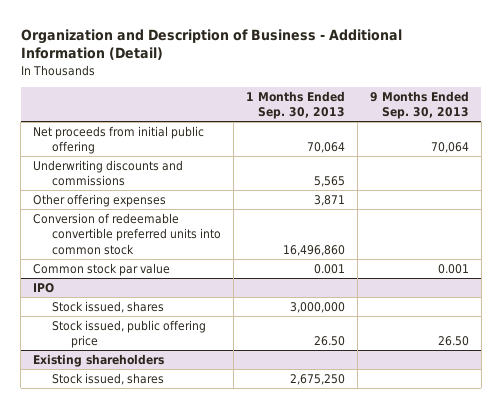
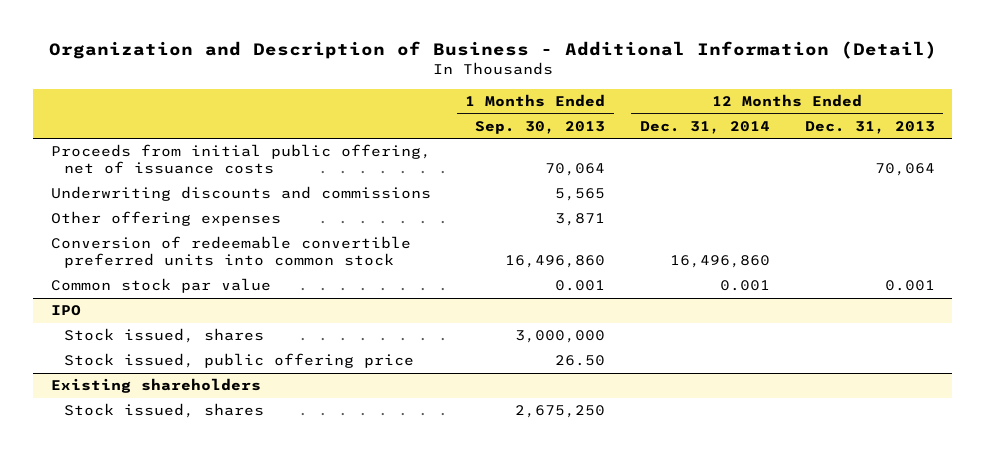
- | 1 Months Ended Sep. 30, 2013 | 9 Months Ended Sep. 30, 2013
+ | 1 Months Ended Sep. 30, 2013 | 12 Months Ended Dec. 31, 2014 | 12 Months Ended Dec. 31, 2013
- Net proceeds from initial public offering | 70,064 | 70,064
+ Proceeds from initial public offering, net of issuance costs | 70,064 | | 70,064

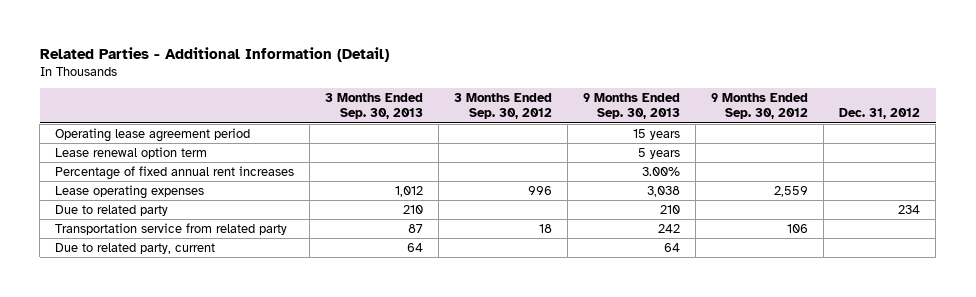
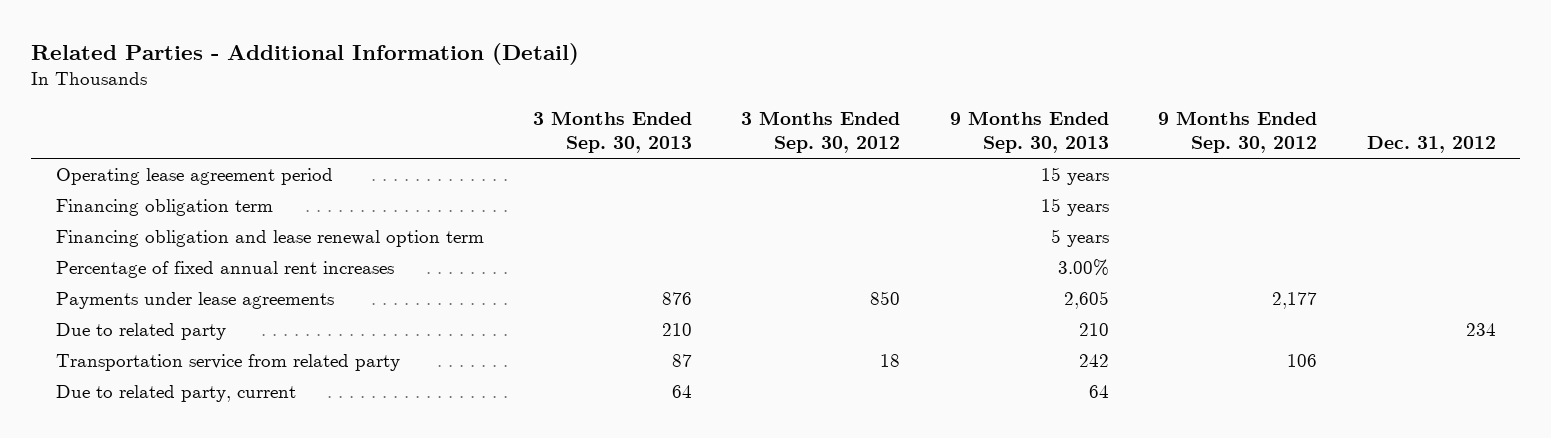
- Lease renewal option term | | | 5 years | |
+ Financing obligation term | | | 15 years | |
+ Financing obligation and lease renewal option term | | | 5 years | |
- Lease operating expenses | 1,012 | 996 | 3,038 | 2,559 |
+ Payments under lease agreements | 876 | 850 | 2,605 | 2,177 |

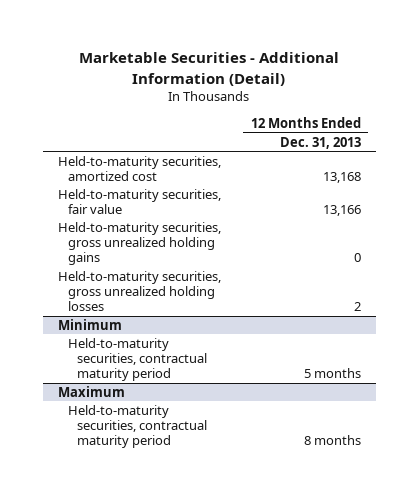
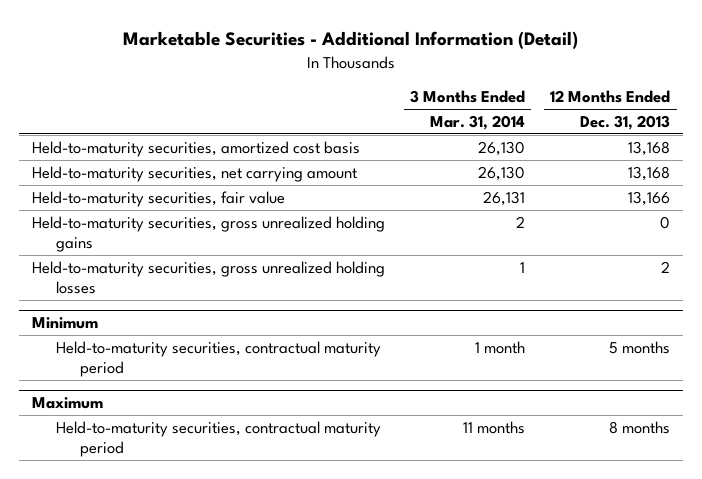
- | 12 Months Ended Dec. 31, 2013
+ | 3 Months Ended Mar. 31, 2014 | 12 Months Ended Dec. 31, 2013
- Held-to-maturity securities, amortized cost | 13,168
+ Held-to-maturity securities, amortized cost basis | 26,130 | 13,168
+ Held-to-maturity securities, net carrying amount | 26,130 | 13,168

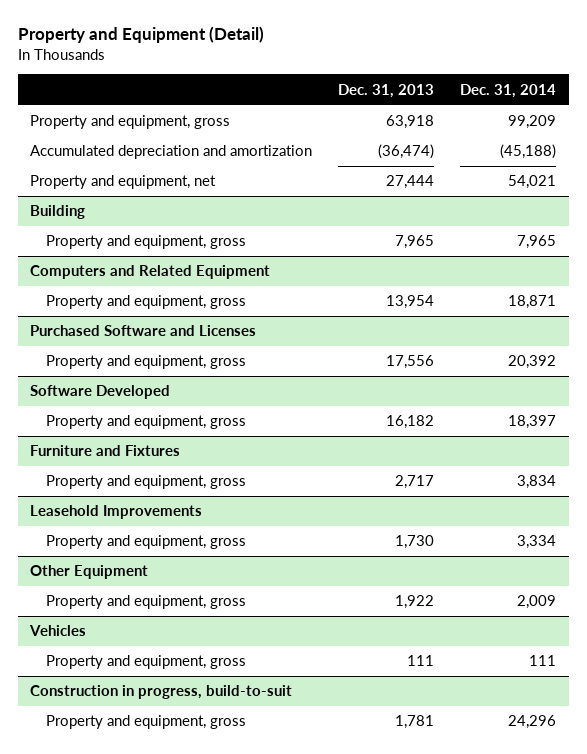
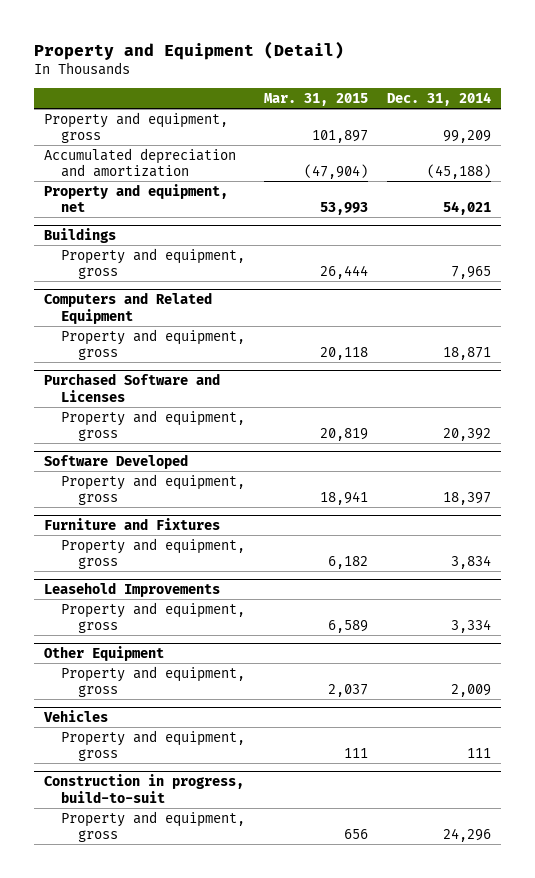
- | Dec. 31, 2013 | Dec. 31, 2014
+ | Mar. 31, 2015 | Dec. 31, 2014
- Building
+ Buildings

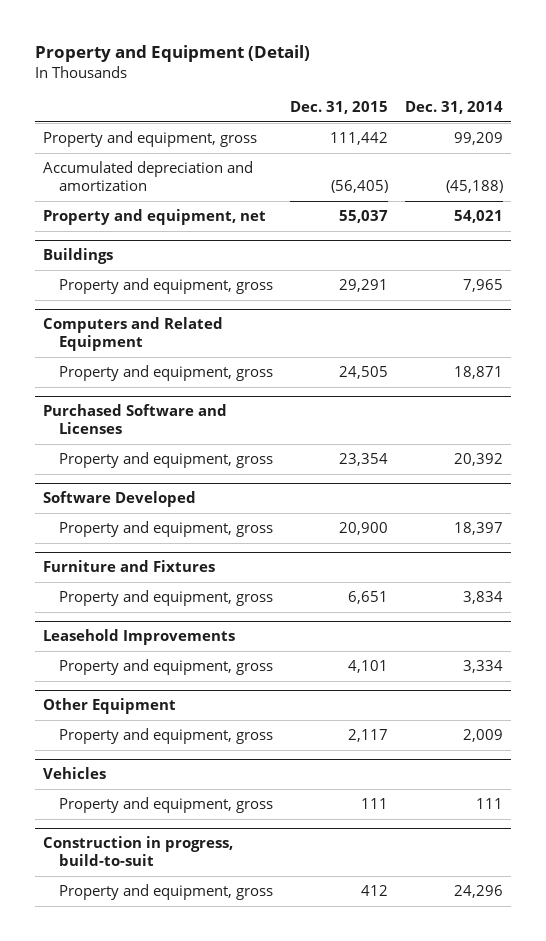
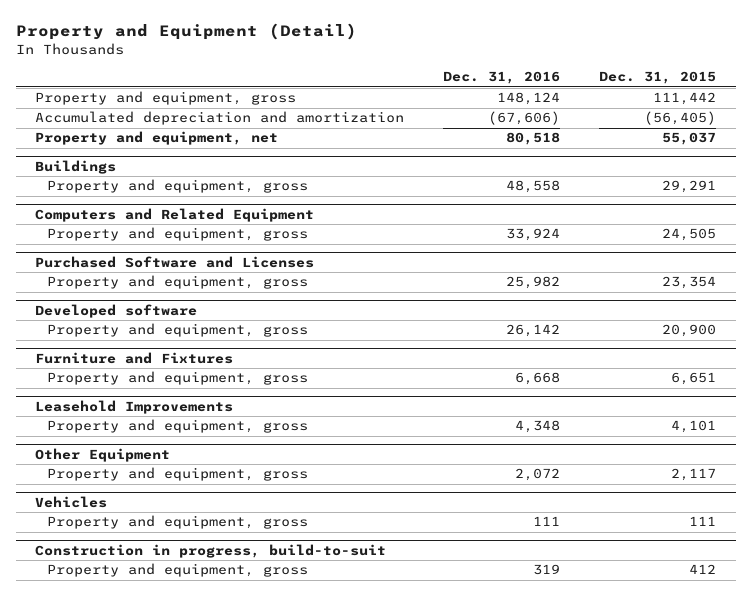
- | Dec. 31, 2015 | Dec. 31, 2014
+ | Dec. 31, 2016 | Dec. 31, 2015
- Software Developed
+ Developed software

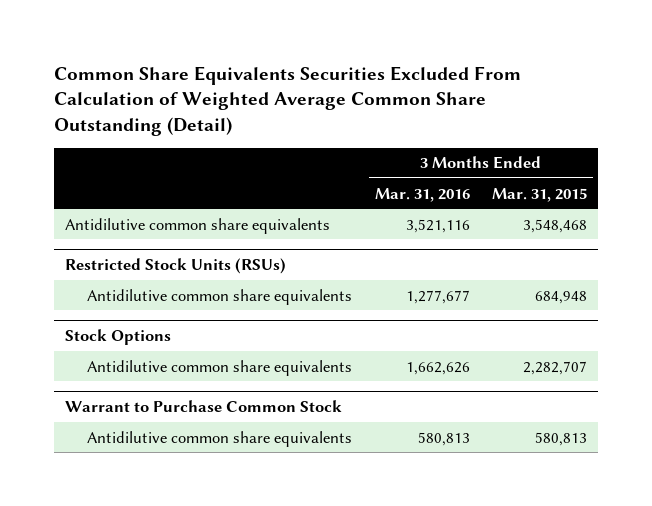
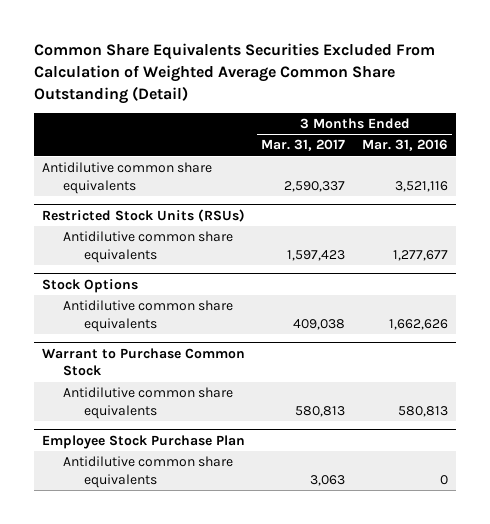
- | 3 Months Ended Mar. 31, 2016 | 3 Months Ended Mar. 31, 2015
+ | 3 Months Ended Mar. 31, 2017 | 3 Months Ended Mar. 31, 2016
+ Employee Stock Purchase Plan
+ Antidilutive common share equivalents | 3,063 | 0

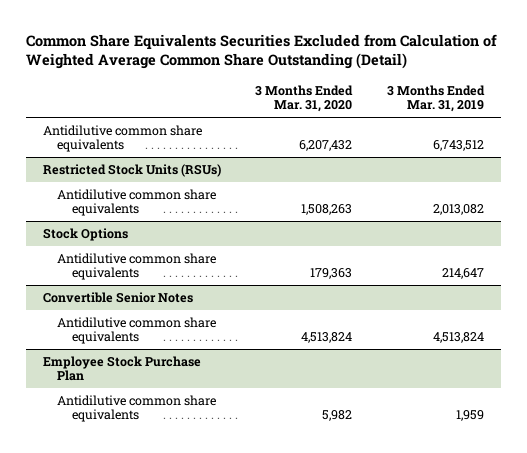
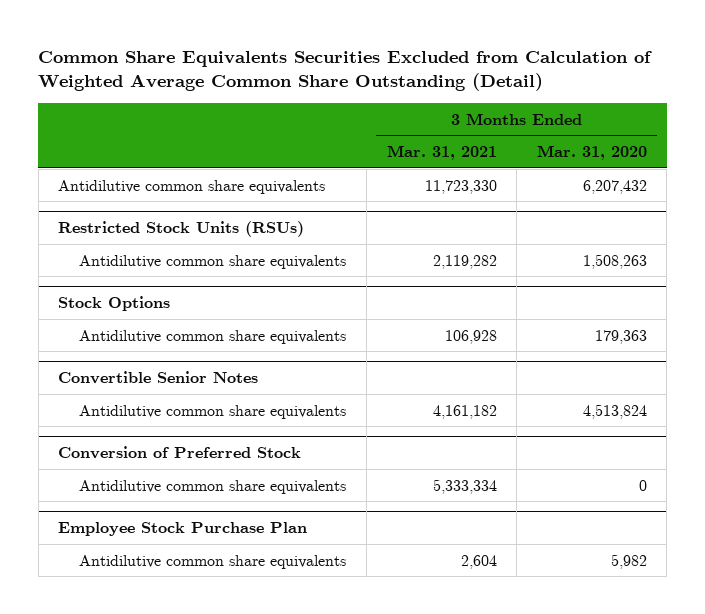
- | 3 Months Ended Mar. 31, 2020 | 3 Months Ended Mar. 31, 2019
+ | 3 Months Ended Mar. 31, 2021 | 3 Months Ended Mar. 31, 2020
+ Conversion of Preferred Stock
+ Antidilutive common share equivalents | 5,333,334 | 0

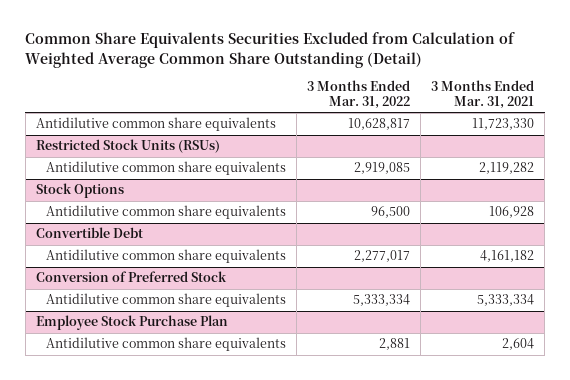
- | 3 Months Ended Mar. 31, 2021 | 3 Months Ended Mar. 31, 2020
+ | 3 Months Ended Mar. 31, 2022 | 3 Months Ended Mar. 31, 2021
- Convertible Senior Notes
+ Convertible Debt

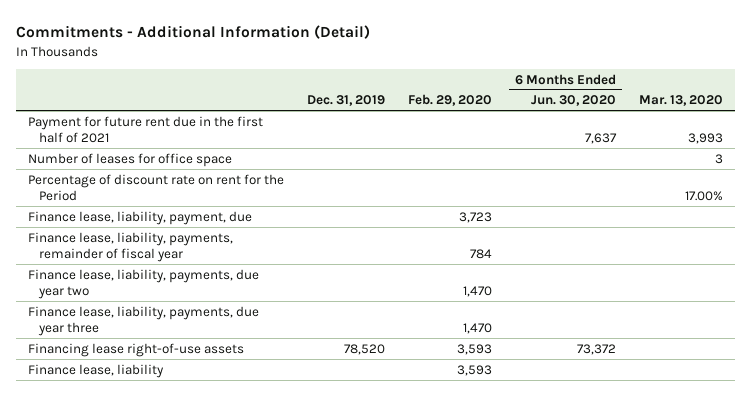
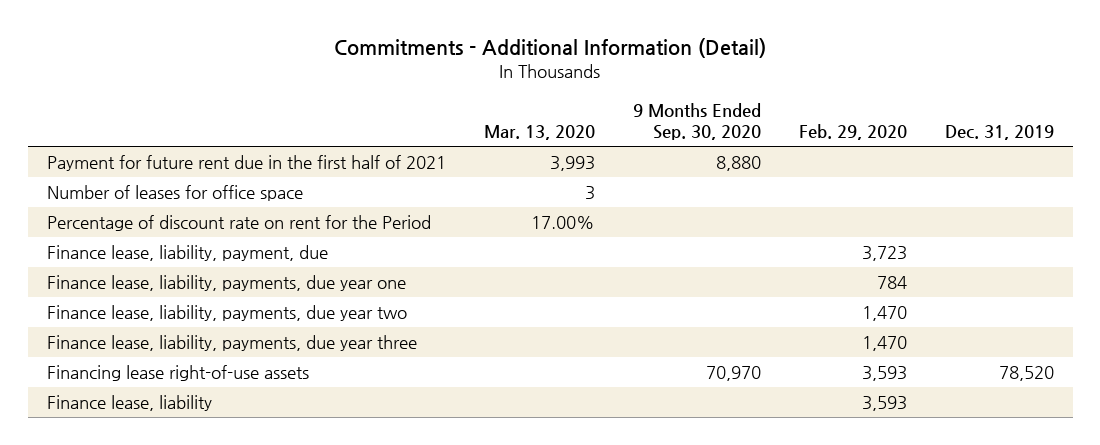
- | Dec. 31, 2019 | Feb. 29, 2020 | 6 Months Ended Jun. 30, 2020 | Mar. 13, 2020
+ | Mar. 13, 2020 | 9 Months Ended Sep. 30, 2020 | Feb. 29, 2020 | Dec. 31, 2019
- Finance lease, liability, payments, remainder of fiscal year | | 784 | |
+ Finance lease, liability, payments, due year one | | | 784 |

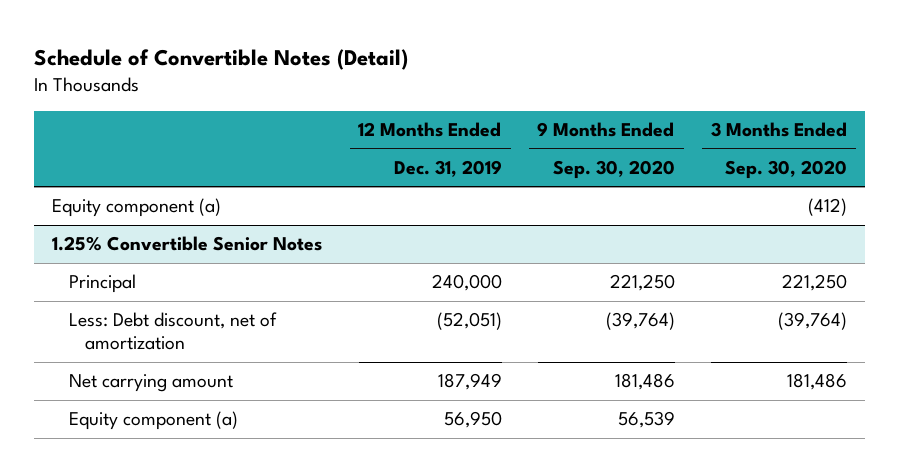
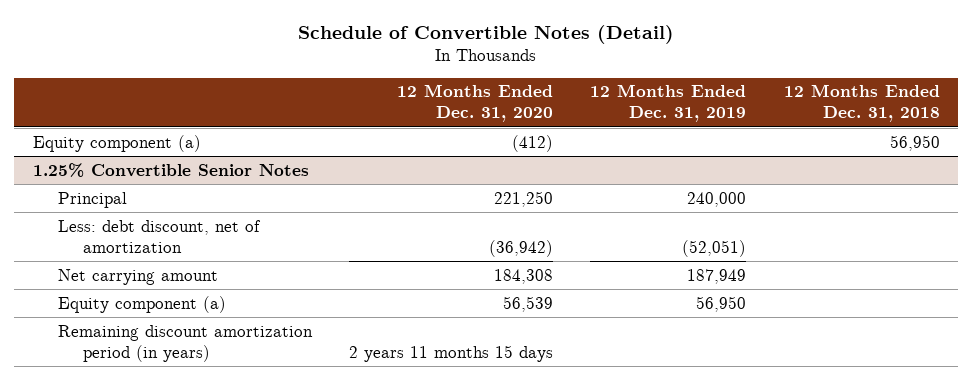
- | 12 Months Ended Dec. 31, 2019 | 9 Months Ended Sep. 30, 2020 | 3 Months Ended Sep. 30, 2020
+ | 12 Months Ended Dec. 31, 2020 | 12 Months Ended Dec. 31, 2019 | 12 Months Ended Dec. 31, 2018
@ 1.25% Convertible Senior Notes
- Less: Debt discount, net of amortization | (52,051) | (39,764) | (39,764)
+ Less: debt discount, net of amortization | (36,942) | (52,051) |
+ Remaining discount amortization period (in years) | 2 years 11 months 15 days | |

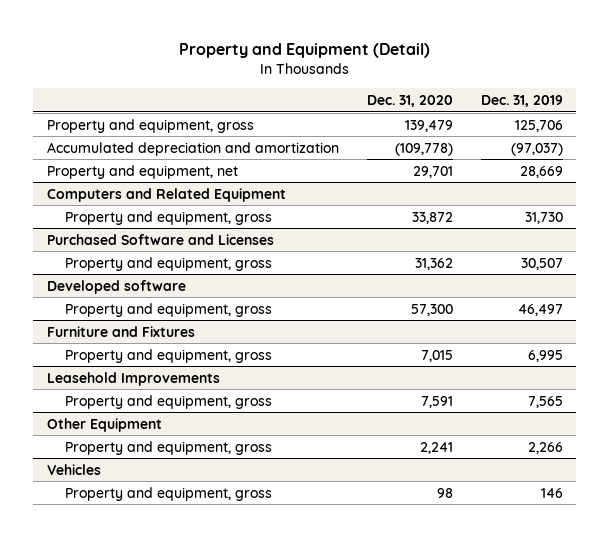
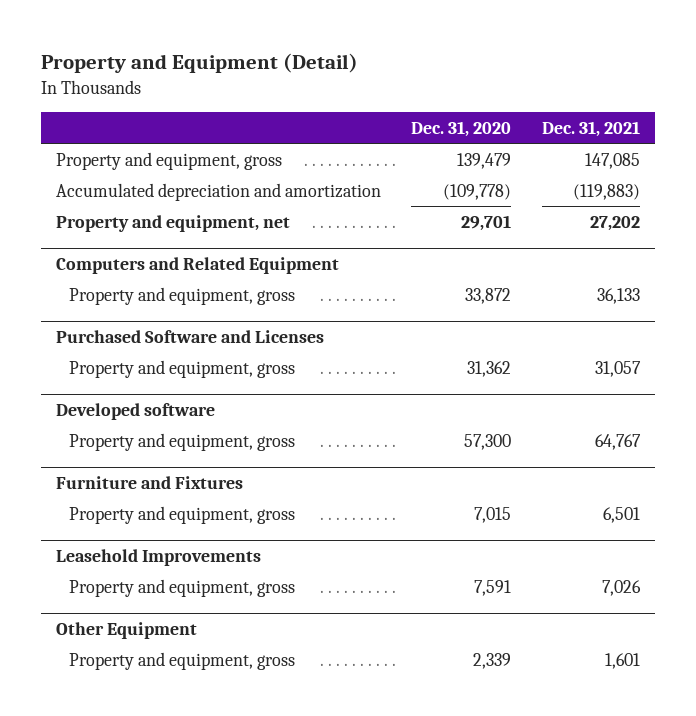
- | Dec. 31, 2020 | Dec. 31, 2019
+ | Dec. 31, 2020 | Dec. 31, 2021
@ Other Equipment
- Property and equipment, gross | 2,241 | 2,266
- Vehicles
- Property and equipment, gross | 98 | 146
@ Other Equipment
+ Property and equipment, gross | 2,339 | 1,601

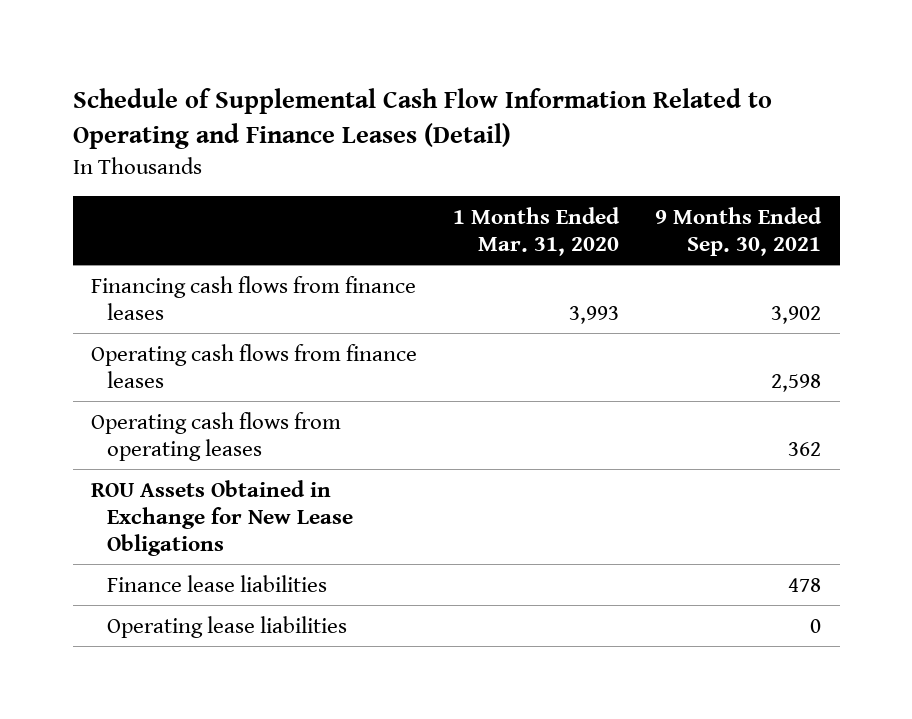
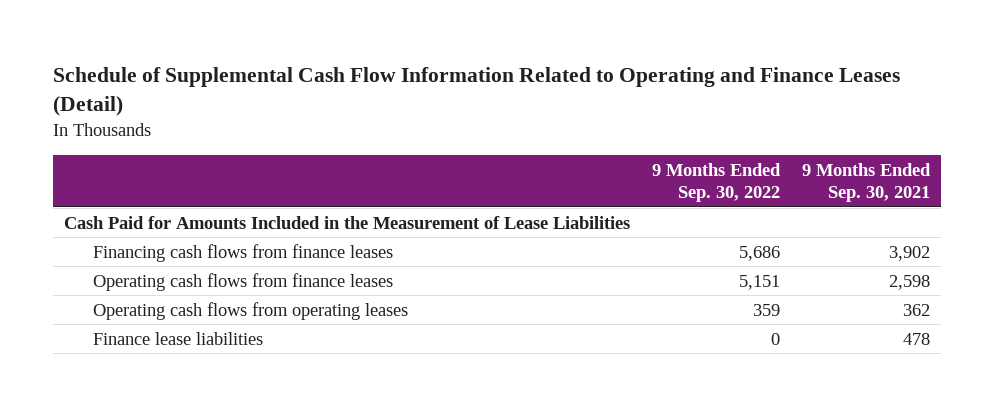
- | 1 Months Ended Mar. 31, 2020 | 9 Months Ended Sep. 30, 2021
+ | 9 Months Ended Sep. 30, 2022 | 9 Months Ended Sep. 30, 2021
+ Cash Paid for Amounts Included in the Measurement of Lease Liabilities
- ROU Assets Obtained in Exchange for New Lease Obligations
- Operating lease liabilities | | 0

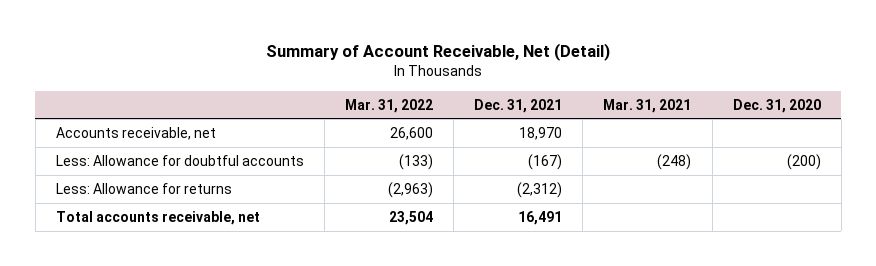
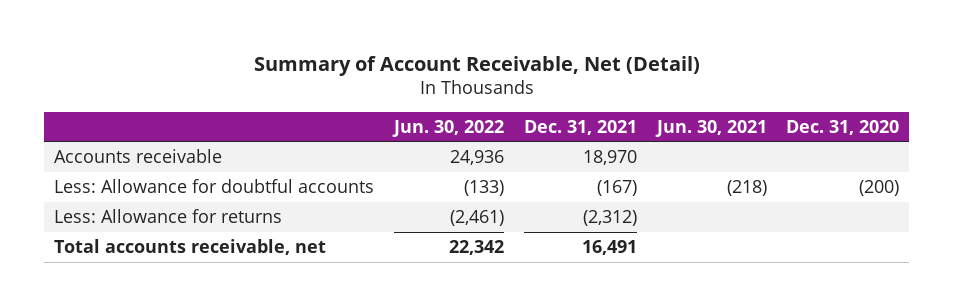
- | Mar. 31, 2022 | Dec. 31, 2021 | Mar. 31, 2021 | Dec. 31, 2020
+ | Jun. 30, 2022 | Dec. 31, 2021 | Jun. 30, 2021 | Dec. 31, 2020
- Accounts receivable, net | 26,600 | 18,970 | |
+ Accounts receivable | 24,936 | 18,970 | |

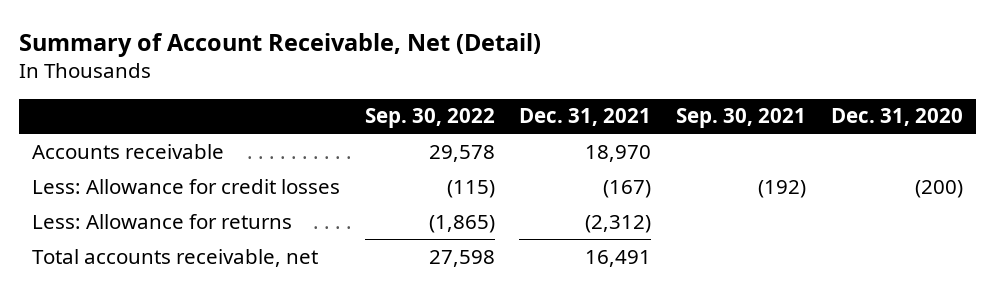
- | Jun. 30, 2022 | Dec. 31, 2021 | Jun. 30, 2021 | Dec. 31, 2020
+ | Sep. 30, 2022 | Dec. 31, 2021 | Sep. 30, 2021 | Dec. 31, 2020
- Less: Allowance for doubtful accounts | (133) | (167) | (218) | (200)
+ Less: Allowance for credit losses | (115) | (167) | (192) | (200)

